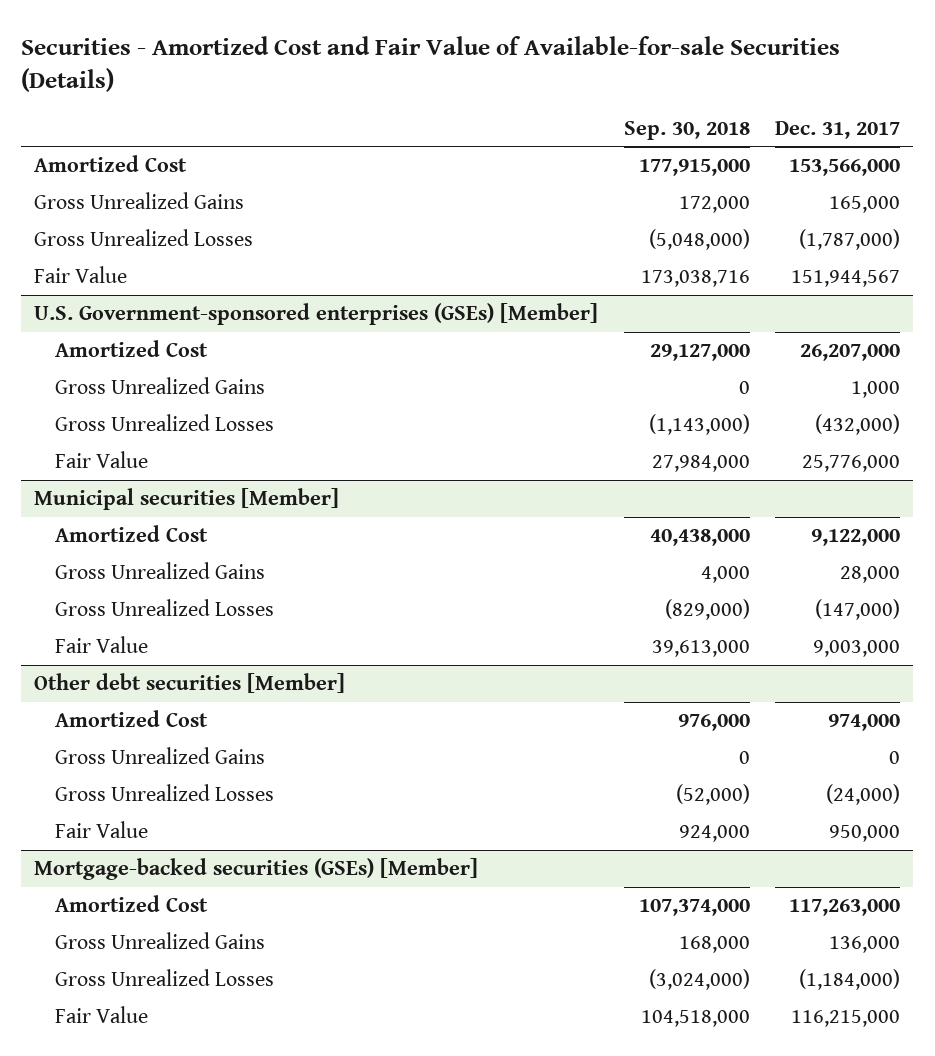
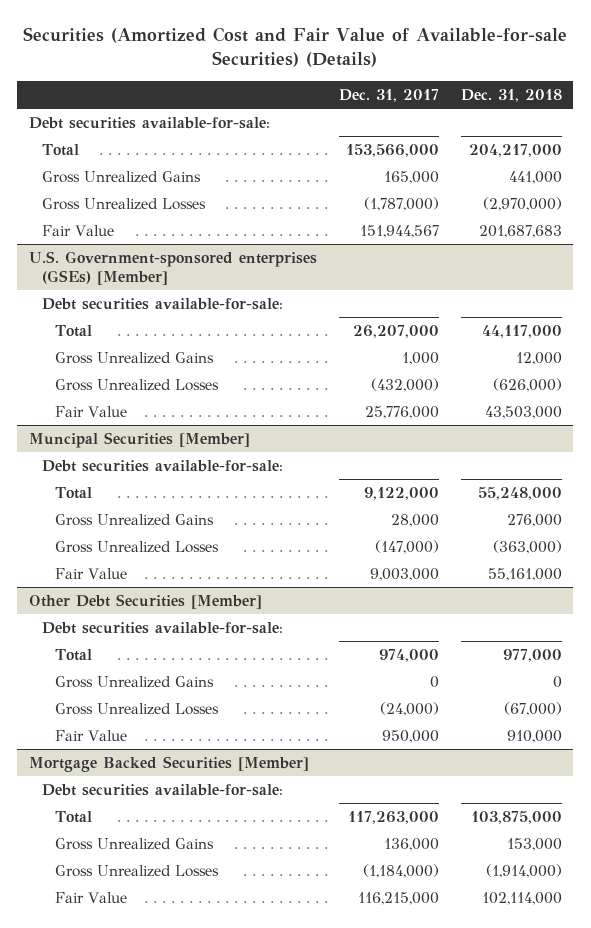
- Securities - Amortized Cost and Fair Value of Available-for-sale Securities (Details)
+ Securities (Amortized Cost and Fair Value of Available-for-sale Securities) (Details)
- | Sep. 30, 2018 | Dec. 31, 2017
+ | Dec. 31, 2017 | Dec. 31, 2018
- Amortized Cost | 177,915,000 | 153,566,000
+ Debt securities available-for-sale:
+ Total | 153,566,000 | 204,217,000
@ U.S. Government-sponsored enterprises (GSEs) [Member]
- Amortized Cost | 29,127,000 | 26,207,000
+ Debt securities available-for-sale:
+ Total | 26,207,000 | 44,117,000
- Municipal securities [Member]
- Amortized Cost | 40,438,000 | 9,122,000
+ Muncipal Securities [Member]
+ Debt securities available-for-sale:
+ Total | 9,122,000 | 55,248,000
- Other debt securities [Member]
- Amortized Cost | 976,000 | 974,000
+ Other Debt Securities [Member]
+ Debt securities available-for-sale:
+ Total | 974,000 | 977,000
- Mortgage-backed securities (GSEs) [Member]
- Amortized Cost | 107,374,000 | 117,263,000
+ Mortgage Backed Securities [Member]
+ Debt securities available-for-sale:
+ Total | 117,263,000 | 103,875,000

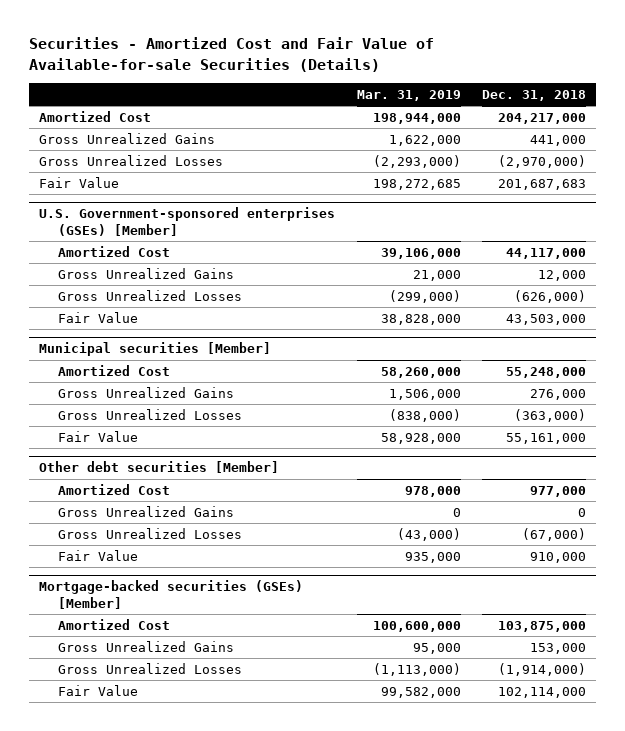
- Securities (Amortized Cost and Fair Value of Available-for-sale Securities) (Details)
+ Securities - Amortized Cost and Fair Value of Available-for-sale Securities (Details)
- | Dec. 31, 2017 | Dec. 31, 2018
+ | Mar. 31, 2019 | Dec. 31, 2018
- Debt securities available-for-sale:
- Total | 153,566,000 | 204,217,000
+ Amortized Cost | 198,944,000 | 204,217,000
@ U.S. Government-sponsored enterprises (GSEs) [Member]
- Debt securities available-for-sale:
- Total | 26,207,000 | 44,117,000
+ Amortized Cost | 39,106,000 | 44,117,000
- Muncipal Securities [Member]
- Debt securities available-for-sale:
- Total | 9,122,000 | 55,248,000
+ Municipal securities [Member]
+ Amortized Cost | 58,260,000 | 55,248,000
- Other Debt Securities [Member]
- Debt securities available-for-sale:
- Total | 974,000 | 977,000
+ Other debt securities [Member]
+ Amortized Cost | 978,000 | 977,000
- Mortgage Backed Securities [Member]
- Debt securities available-for-sale:
- Total | 117,263,000 | 103,875,000
+ Mortgage-backed securities (GSEs) [Member]
+ Amortized Cost | 100,600,000 | 103,875,000

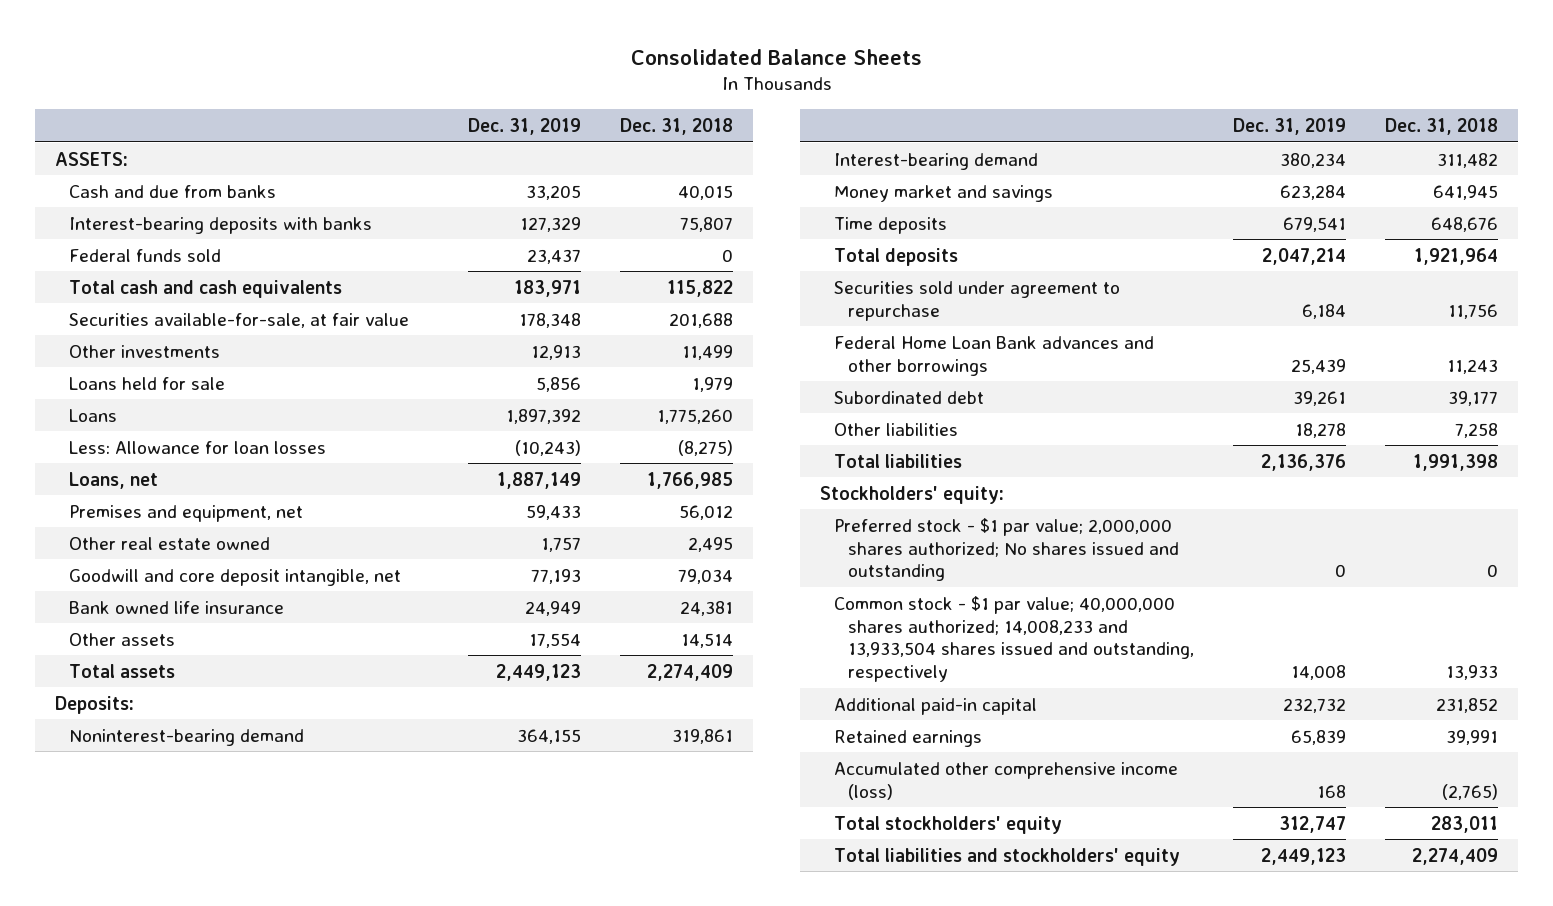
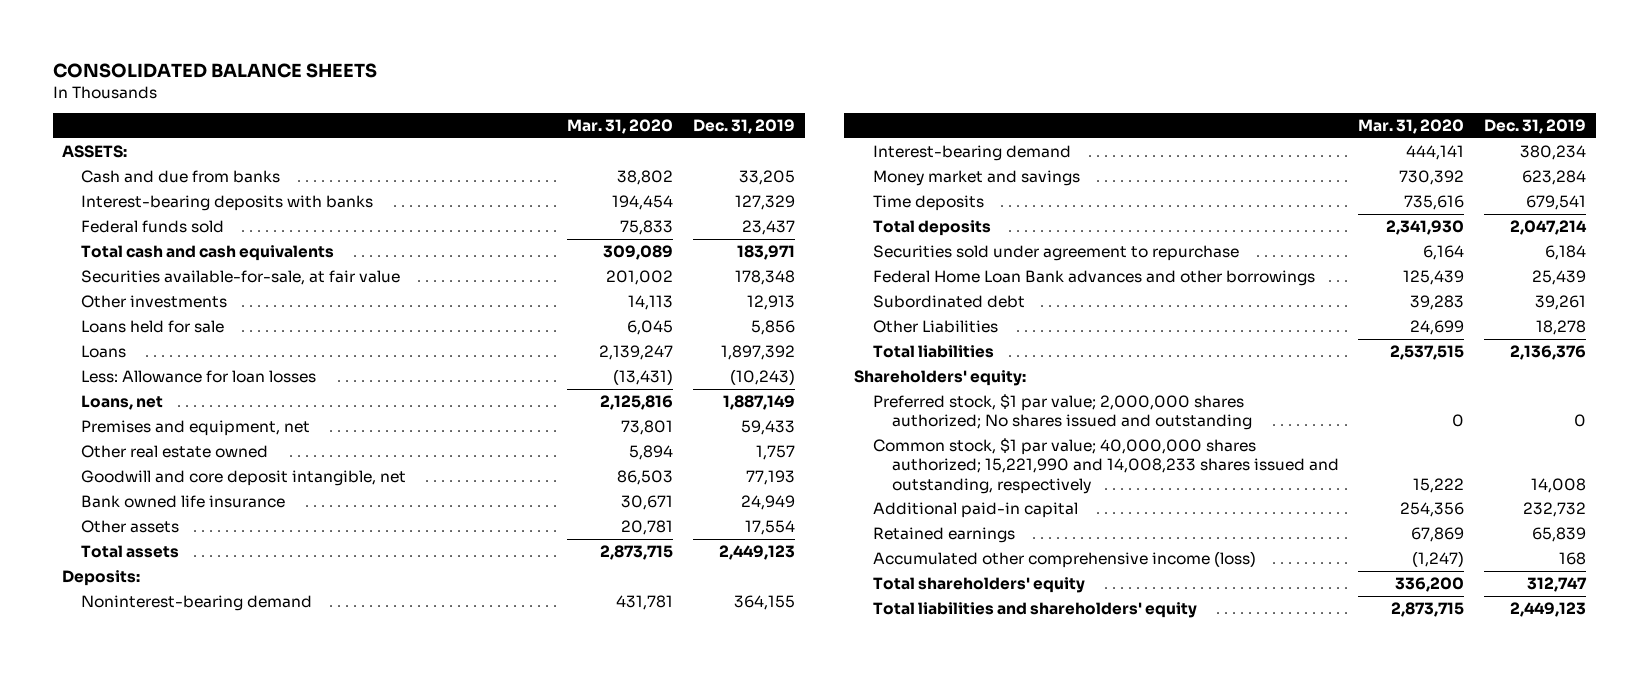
- Consolidated Balance Sheets
+ CONSOLIDATED BALANCE SHEETS
- | Dec. 31, 2019 | Dec. 31, 2018
+ | Mar. 31, 2020 | Dec. 31, 2019
- Other liabilities | 18,278 | 7,258
+ Other Liabilities | 24,699 | 18,278
- Stockholders' equity:
- Preferred stock - $1 par value; 2,000,000 shares authorized; No shares issued and outstanding | 0 | 0
- Common stock - $1 par value; 40,000,000 shares authorized; 14,008,233 and 13,933,504 shares issued and outstanding, respectively | 14,008 | 13,933
+ Shareholders' equity:
+ Preferred stock, $1 par value; 2,000,000 shares authorized; No shares issued and outstanding | 0 | 0
+ Common stock, $1 par value; 40,000,000 shares authorized; 15,221,990 and 14,008,233 shares issued and outstanding, respectively | 15,222 | 14,008
- Total stockholders' equity | 312,747 | 283,011
- Total liabilities and stockholders' equity | 2,449,123 | 2,274,409
+ Total shareholders' equity | 336,200 | 312,747
+ Total liabilities and shareholders' equity | 2,873,715 | 2,449,123

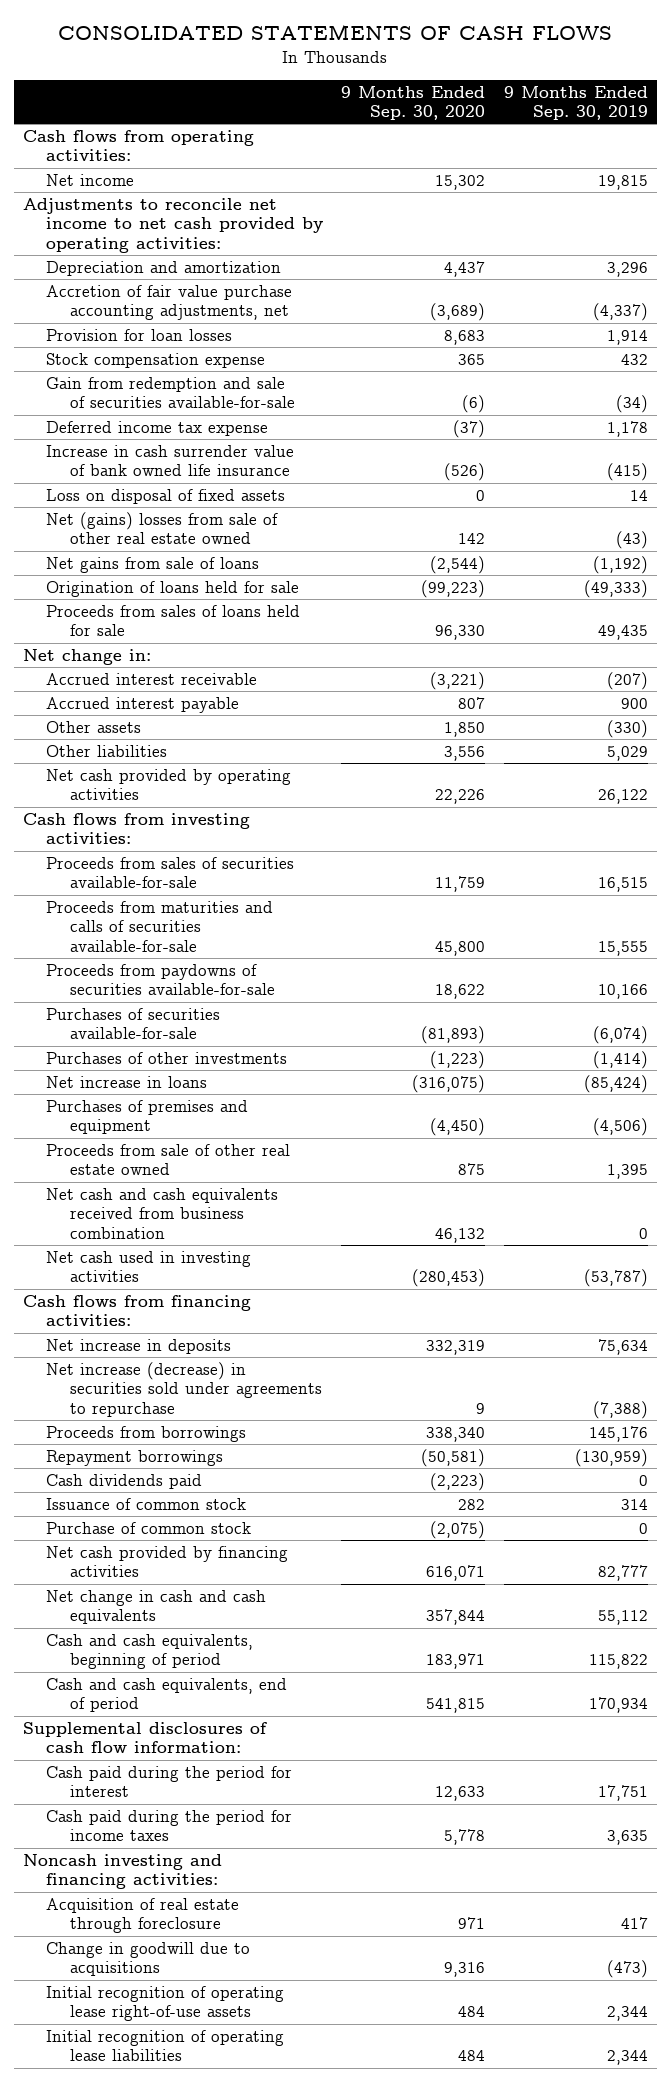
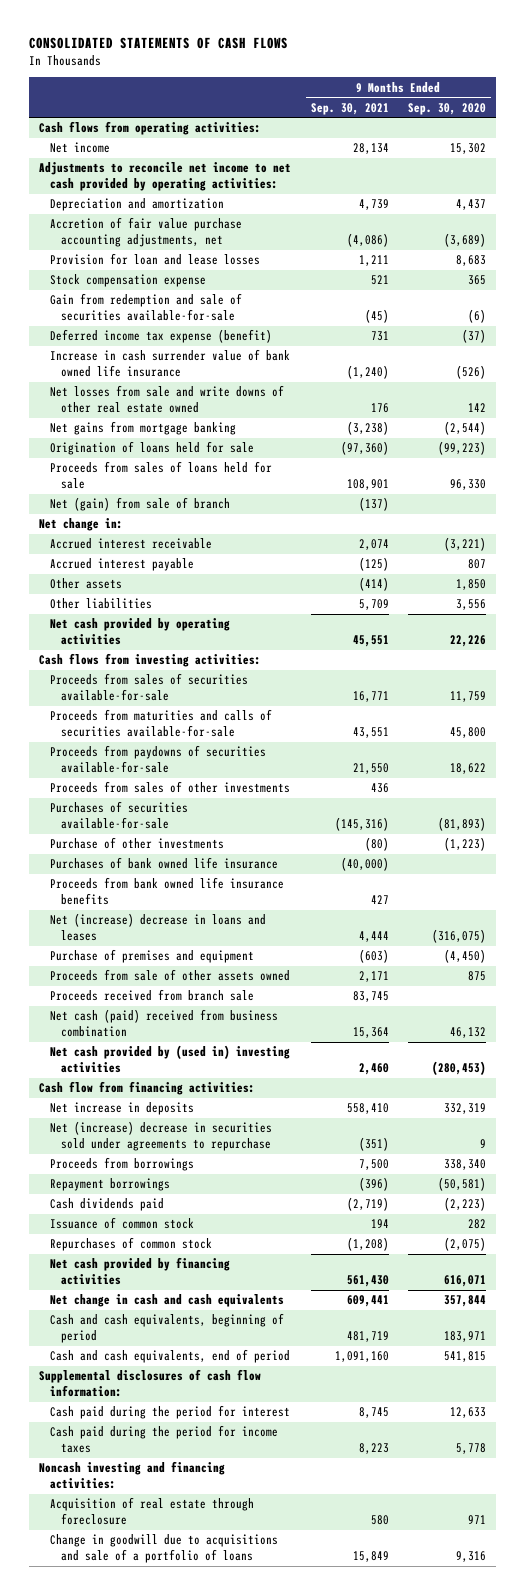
- | 9 Months Ended Sep. 30, 2020 | 9 Months Ended Sep. 30, 2019
+ | 9 Months Ended Sep. 30, 2021 | 9 Months Ended Sep. 30, 2020
- Provision for loan losses | 8,683 | 1,914
+ Provision for loan and lease losses | 1,211 | 8,683
- Deferred income tax expense | (37) | 1,178
+ Deferred income tax expense (benefit) | 731 | (37)
- Loss on disposal of fixed assets | 0 | 14
- Net (gains) losses from sale of other real estate owned | 142 | (43)
- Net gains from sale of loans | (2,544) | (1,192)
+ Net losses from sale and write downs of other real estate owned | 176 | 142
+ Net gains from mortgage banking | (3,238) | (2,544)
+ Net (gain) from sale of branch | (137) |
+ Proceeds from sales of other investments | 436 |
- Purchases of other investments | (1,223) | (1,414)
- Net increase in loans | (316,075) | (85,424)
- Purchases of premises and equipment | (4,450) | (4,506)
- Proceeds from sale of other real estate owned | 875 | 1,395
- Net cash and cash equivalents received from business combination | 46,132 | 0
- Net cash used in investing activities | (280,453) | (53,787)
- Cash flows from financing activities:
+ Purchase of other investments | (80) | (1,223)
+ Purchases of bank owned life insurance | (40,000) |
+ Proceeds from bank owned life insurance benefits | 427 |
+ Net (increase) decrease in loans and leases | 4,444 | (316,075)
+ Purchase of premises and equipment | (603) | (4,450)
+ Proceeds from sale of other assets owned | 2,171 | 875
+ Proceeds received from branch sale | 83,745 |
+ Net cash (paid) received from business combination | 15,364 | 46,132
+ Net cash provided by (used in) investing activities | 2,460 | (280,453)
+ Cash flow from financing activities:
- Net increase (decrease) in securities sold under agreements to repurchase | 9 | (7,388)
+ Net (increase) decrease in securities sold under agreements to repurchase | (351) | 9
- Purchase of common stock | (2,075) | 0
+ Repurchases of common stock | (1,208) | (2,075)
- Change in goodwill due to acquisitions | 9,316 | (473)
- Initial recognition of operating lease right-of-use assets | 484 | 2,344
- Initial recognition of operating lease liabilities | 484 | 2,344
+ Change in goodwill due to acquisitions and sale of a portfolio of loans | 15,849 | 9,316

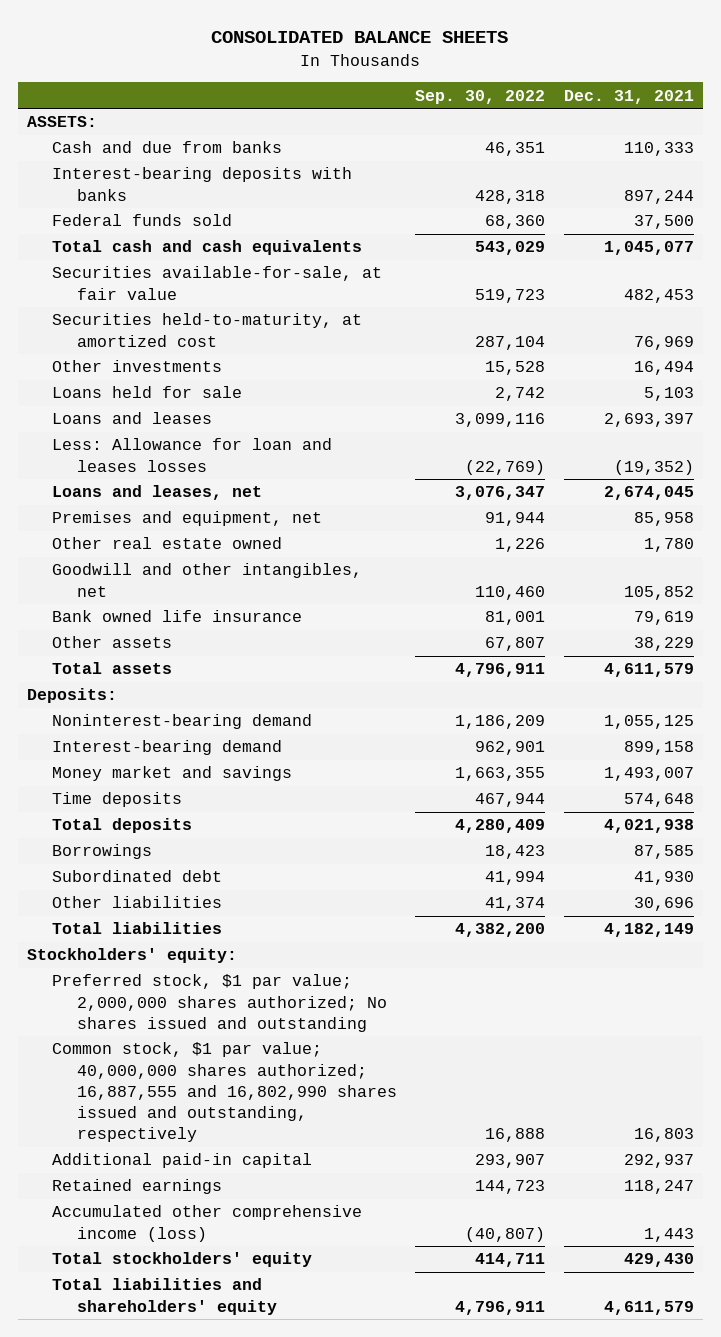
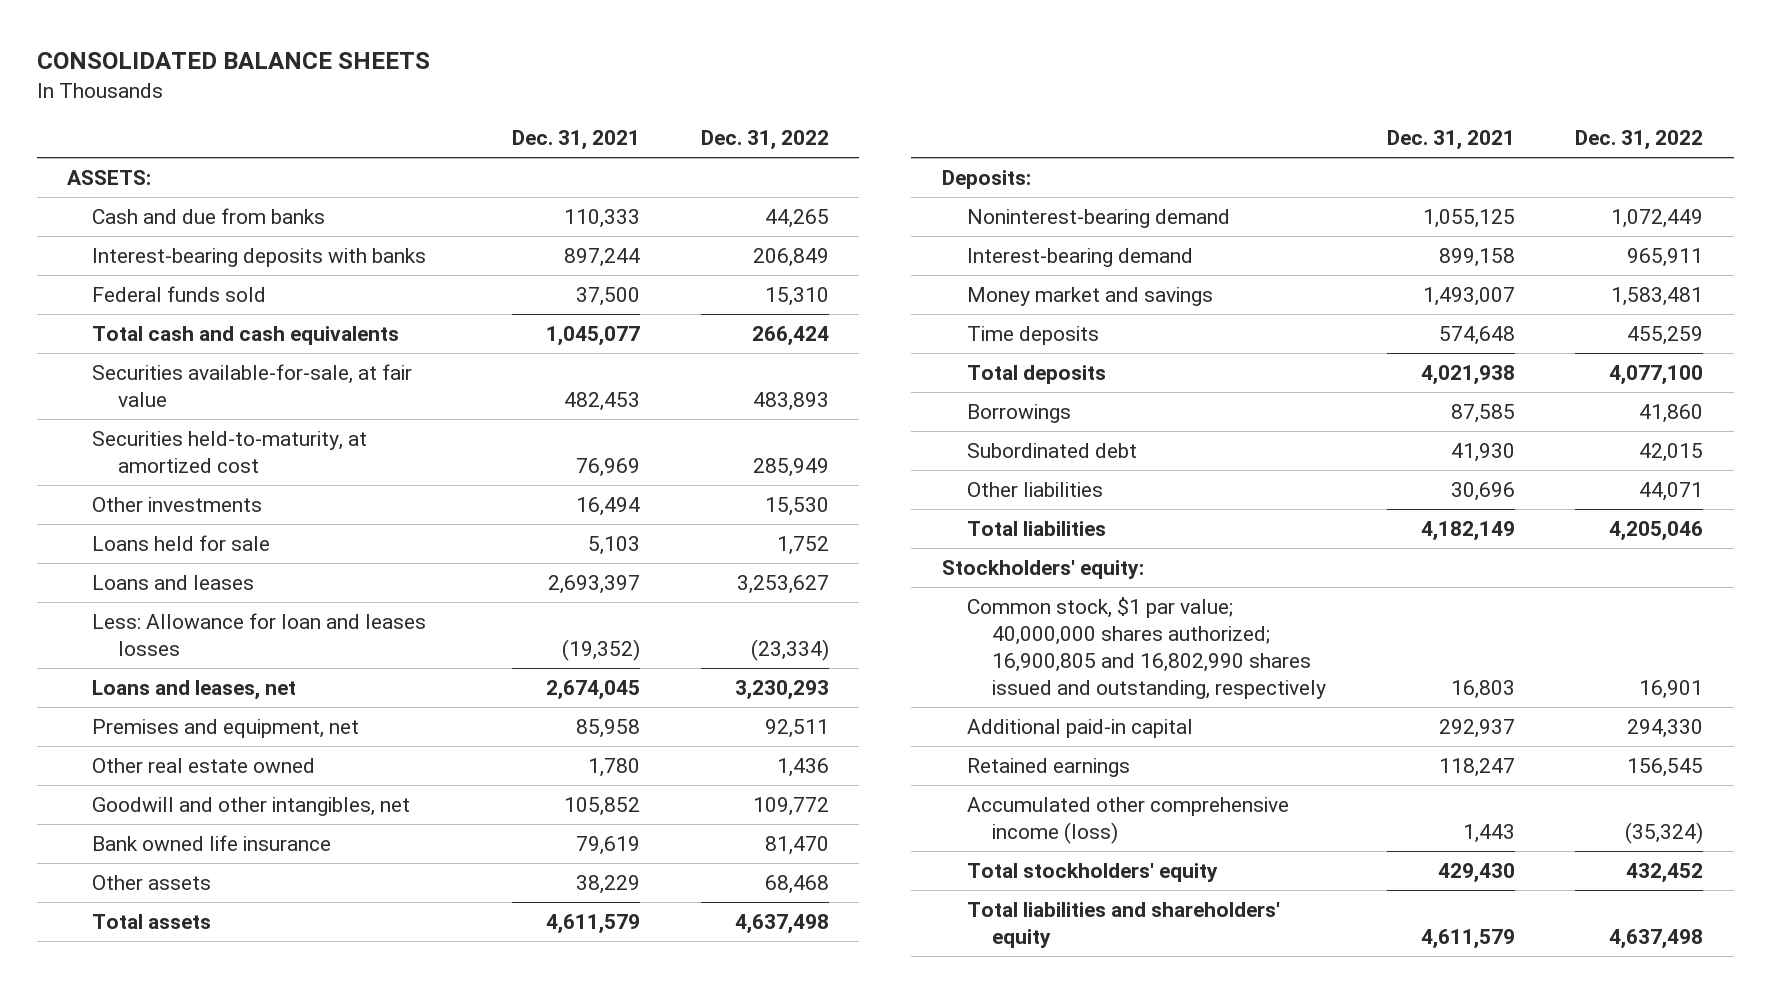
- | Sep. 30, 2022 | Dec. 31, 2021
+ | Dec. 31, 2021 | Dec. 31, 2022
- Preferred stock, $1 par value; 2,000,000 shares authorized; No shares issued and outstanding
- Common stock, $1 par value; 40,000,000 shares authorized; 16,887,555 and 16,802,990 shares issued and outstanding, respectively | 16,888 | 16,803
+ Common stock, $1 par value; 40,000,000 shares authorized; 16,900,805 and 16,802,990 shares issued and outstanding, respectively | 16,803 | 16,901

